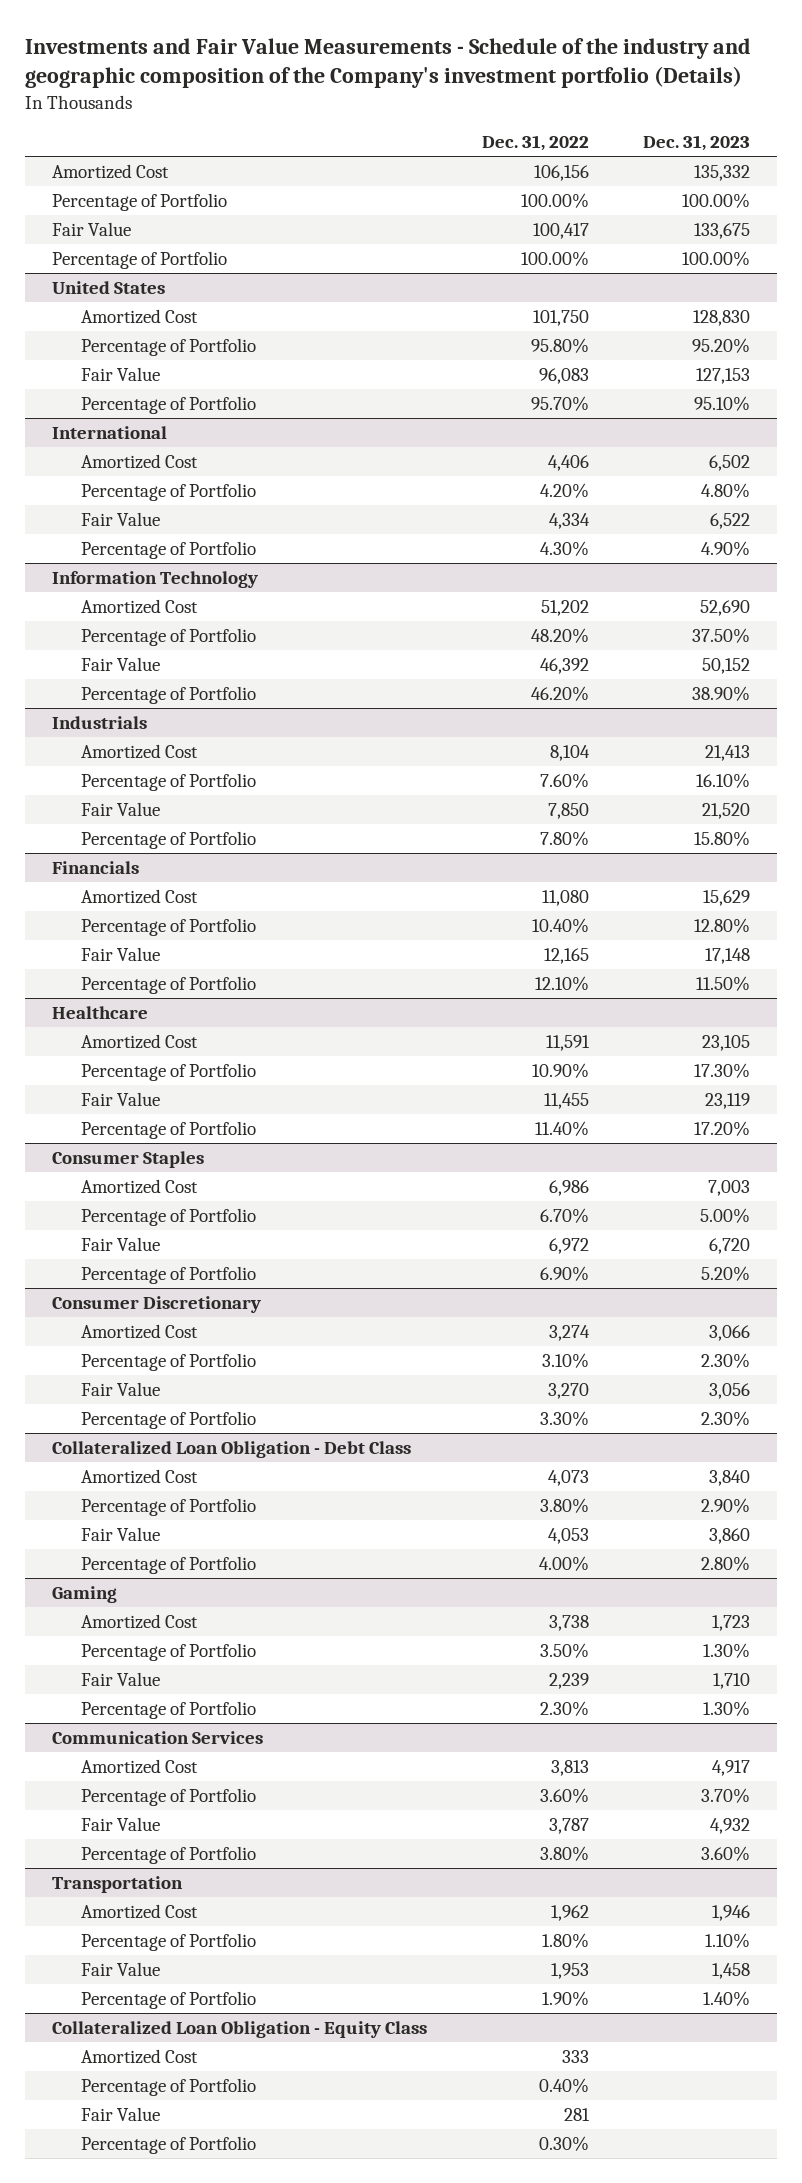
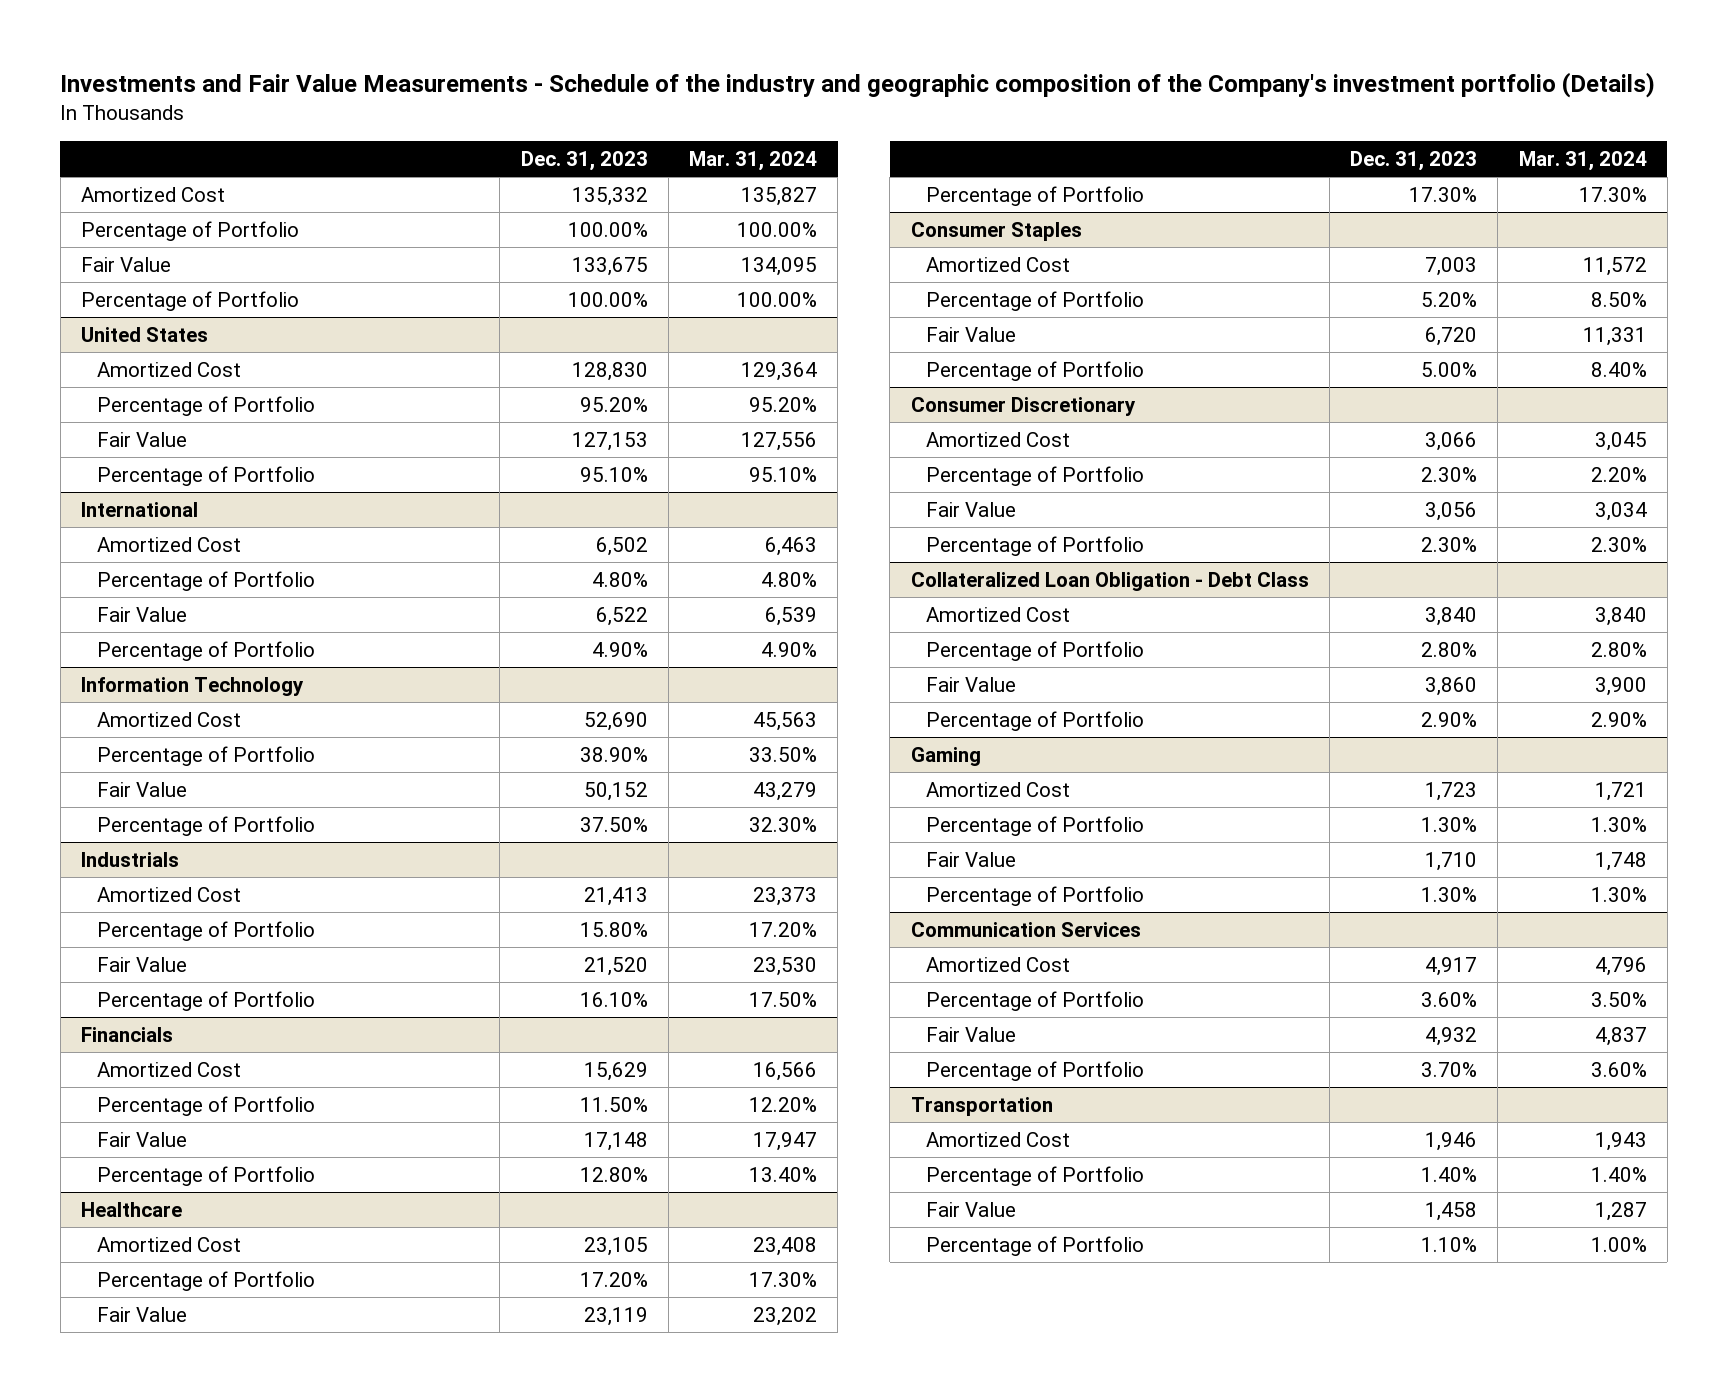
- | Dec. 31, 2022 | Dec. 31, 2023
+ | Dec. 31, 2023 | Mar. 31, 2024
@ Information Technology
moved down: Fair Value | 50,152 | 43,279
moved down: Percentage of Portfolio | 37.50% | 32.30%
@ Industrials
moved down: Fair Value | 21,520 | 23,530
moved down: Percentage of Portfolio | 16.10% | 17.50%
@ Financials
moved down: Fair Value | 17,148 | 17,947
moved down: Percentage of Portfolio | 12.80% | 13.40%
@ Healthcare
moved down: Fair Value | 23,119 | 23,202
moved down: Percentage of Portfolio | 17.30% | 17.30%
@ Consumer Staples
moved down: Fair Value | 6,720 | 11,331
moved down: Percentage of Portfolio | 5.00% | 8.40%
@ Collateralized Loan Obligation - Debt Class
moved down: Fair Value | 3,860 | 3,900
moved down: Percentage of Portfolio | 2.90% | 2.90%
@ Communication Services
moved down: Fair Value | 4,932 | 4,837
moved down: Percentage of Portfolio | 3.70% | 3.60%
- Collateralized Loan Obligation - Equity Class
- Amortized Cost | 333 |
- Percentage of Portfolio | 0.40% |
- Fair Value | 281 |
- Percentage of Portfolio | 0.30% |
@ Transportation
moved down: Fair Value | 1,458 | 1,287
moved down: Percentage of Portfolio | 1.10% | 1.00%

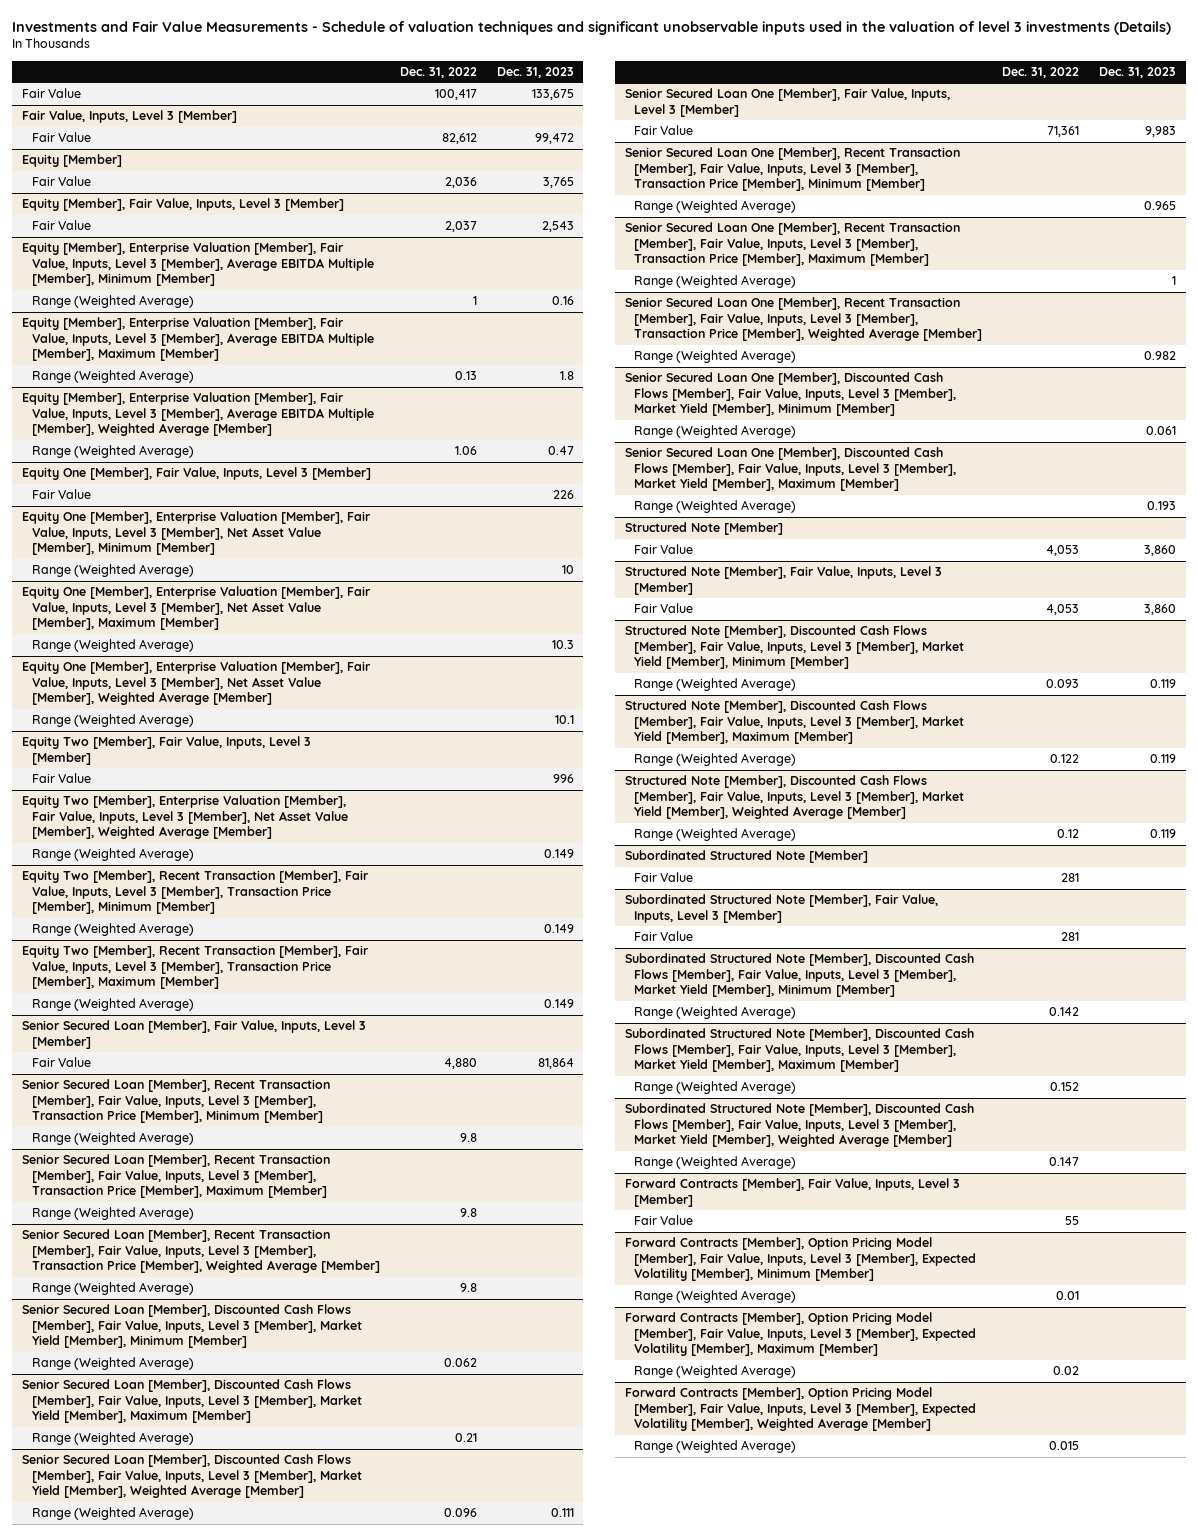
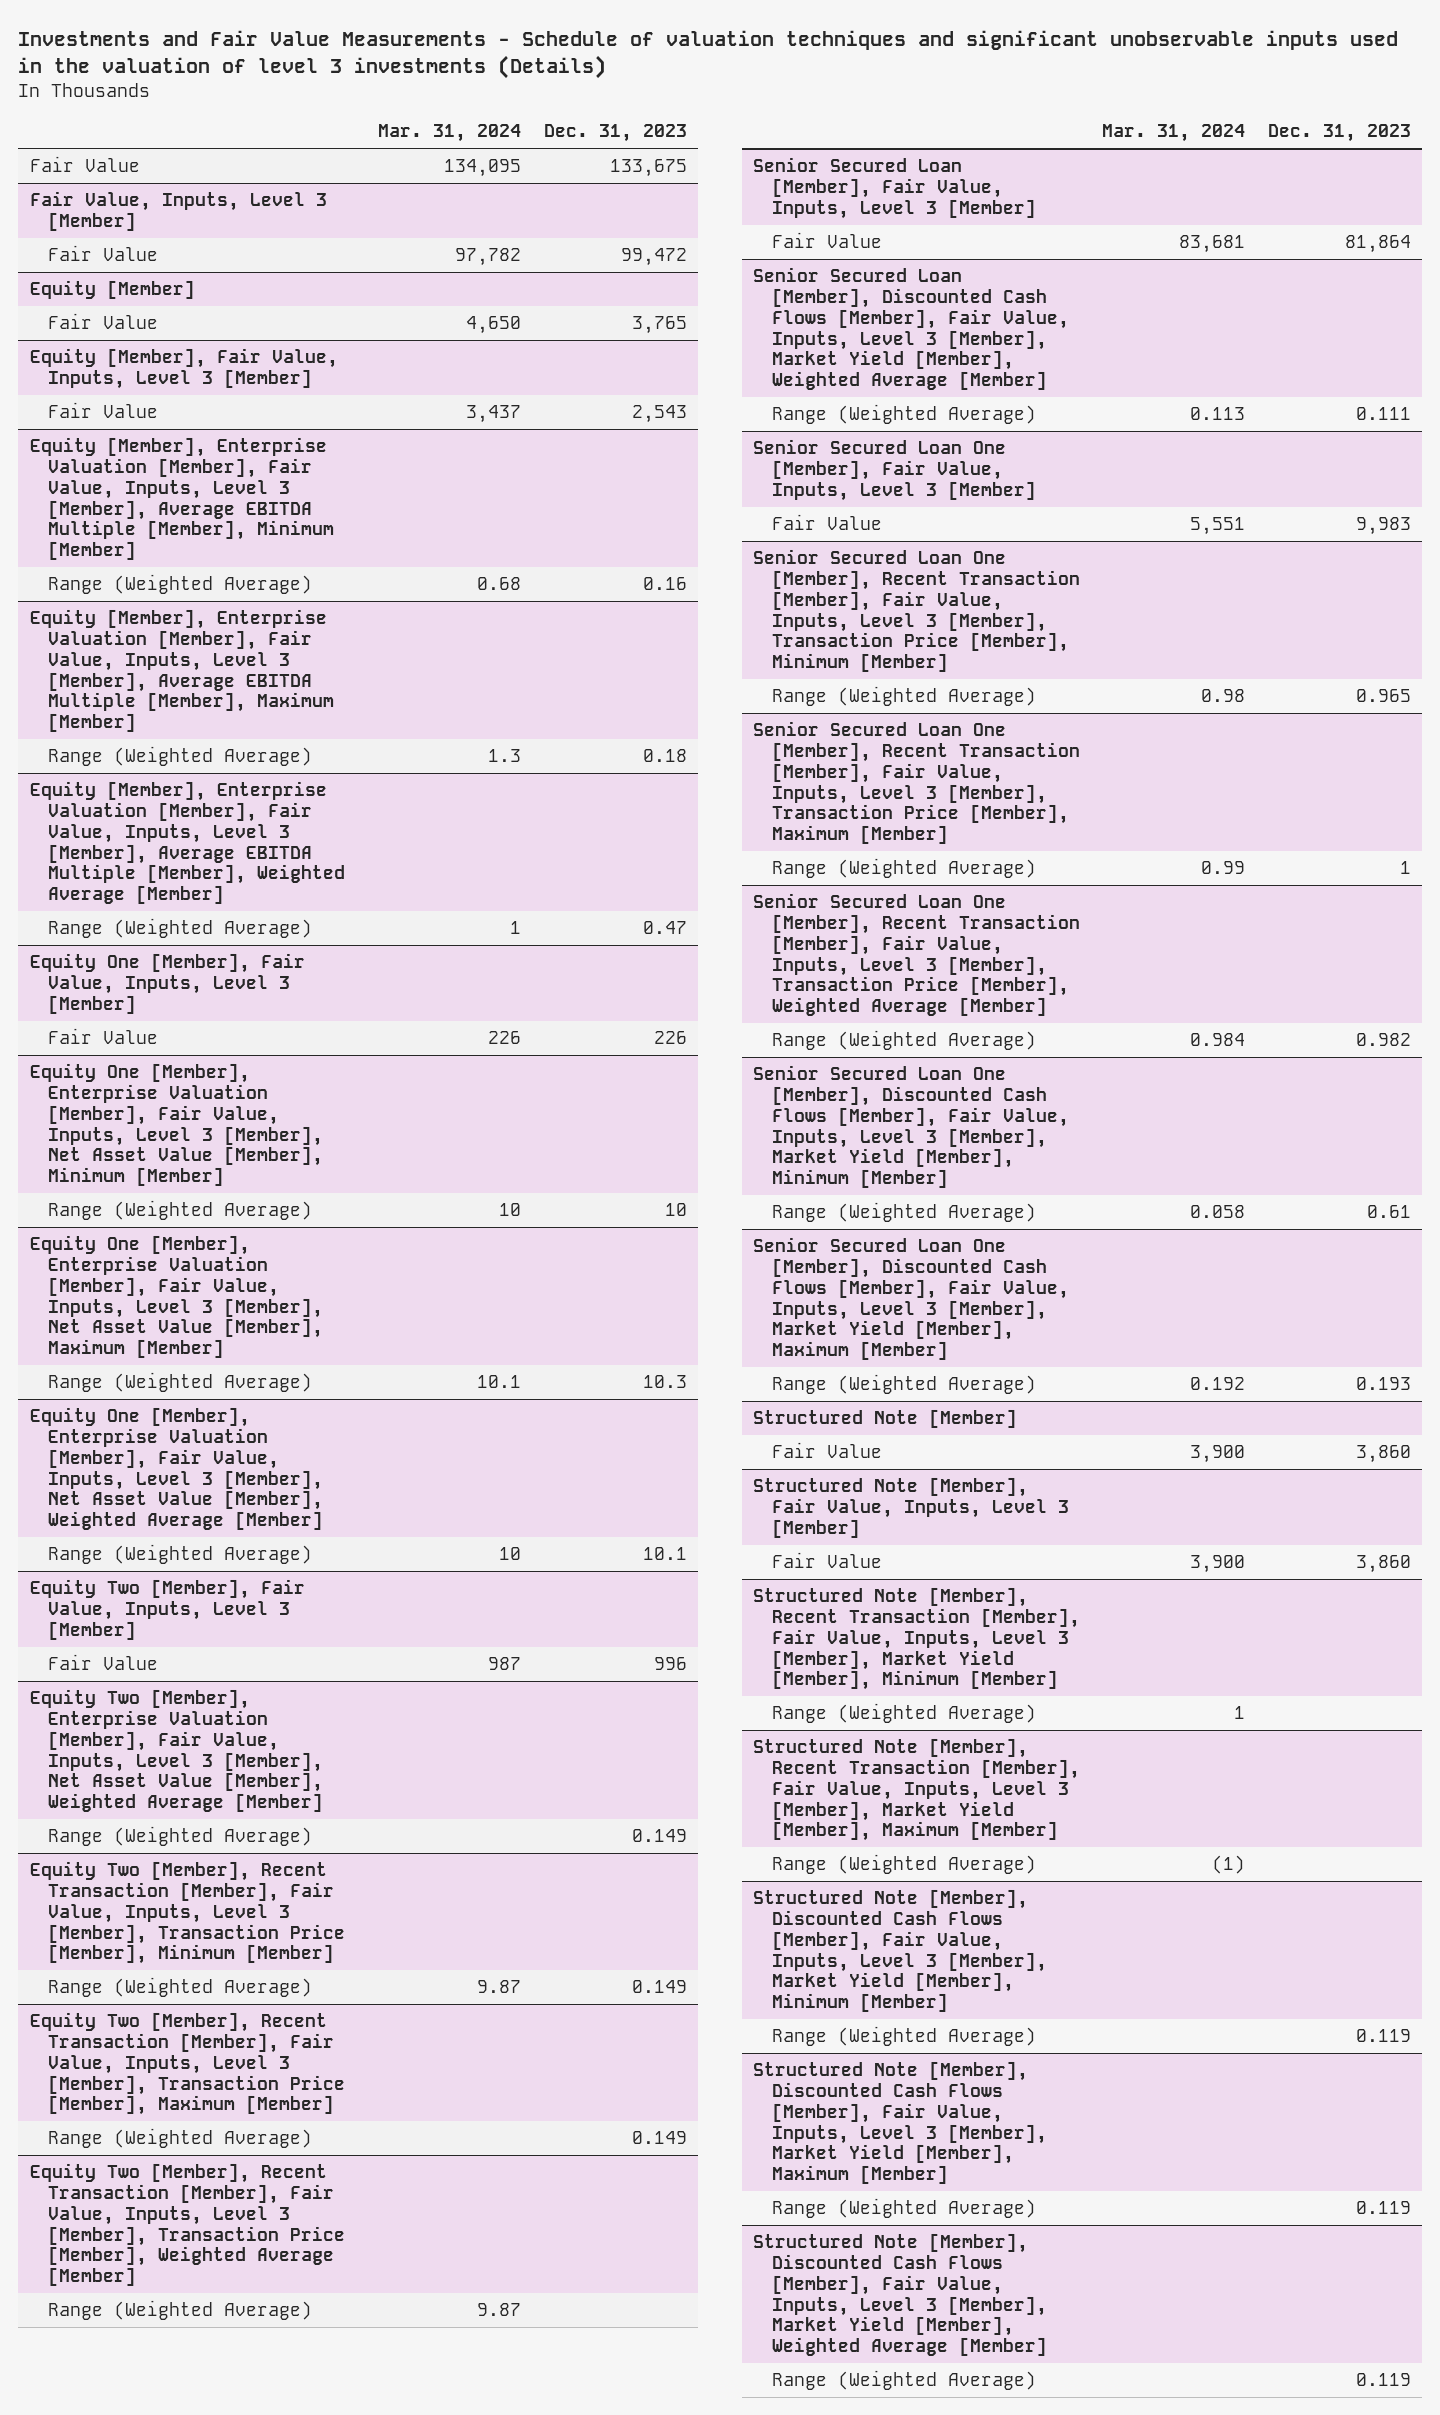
- | Dec. 31, 2022 | Dec. 31, 2023
+ | Mar. 31, 2024 | Dec. 31, 2023
@ Equity [Member], Enterprise Valuation [Member], Fair Value, Inputs, Level 3 [Member], Average EBITDA Multiple [Member], Maximum [Member]
- Range (Weighted Average) | 0.13 | 1.8
+ Range (Weighted Average) | 1.3 | 0.18
+ Equity Two [Member], Recent Transaction [Member], Fair Value, Inputs, Level 3 [Member], Transaction Price [Member], Weighted Average [Member]
+ Range (Weighted Average) | 9.87 |
- Senior Secured Loan [Member], Recent Transaction [Member], Fair Value, Inputs, Level 3 [Member], Transaction Price [Member], Minimum [Member]
- Range (Weighted Average) | 9.8 |
- Senior Secured Loan [Member], Recent Transaction [Member], Fair Value, Inputs, Level 3 [Member], Transaction Price [Member], Maximum [Member]
- Range (Weighted Average) | 9.8 |
- Senior Secured Loan [Member], Recent Transaction [Member], Fair Value, Inputs, Level 3 [Member], Transaction Price [Member], Weighted Average [Member]
- Range (Weighted Average) | 9.8 |
- Senior Secured Loan [Member], Discounted Cash Flows [Member], Fair Value, Inputs, Level 3 [Member], Market Yield [Member], Minimum [Member]
- Range (Weighted Average) | 0.062 |
- Senior Secured Loan [Member], Discounted Cash Flows [Member], Fair Value, Inputs, Level 3 [Member], Market Yield [Member], Maximum [Member]
- Range (Weighted Average) | 0.21 |
@ Senior Secured Loan One [Member], Discounted Cash Flows [Member], Fair Value, Inputs, Level 3 [Member], Market Yield [Member], Minimum [Member]
- Range (Weighted Average) | | 0.061
+ Range (Weighted Average) | 0.058 | 0.61
+ Structured Note [Member], Recent Transaction [Member], Fair Value, Inputs, Level 3 [Member], Market Yield [Member], Minimum [Member]
+ Range (Weighted Average) | 1 |
+ Structured Note [Member], Recent Transaction [Member], Fair Value, Inputs, Level 3 [Member], Market Yield [Member], Maximum [Member]
+ Range (Weighted Average) | (1) |
- Subordinated Structured Note [Member]
- Fair Value | 281 |
- Subordinated Structured Note [Member], Fair Value, Inputs, Level 3 [Member]
- Fair Value | 281 |
- Subordinated Structured Note [Member], Discounted Cash Flows [Member], Fair Value, Inputs, Level 3 [Member], Market Yield [Member], Minimum [Member]
- Range (Weighted Average) | 0.142 |
- Subordinated Structured Note [Member], Discounted Cash Flows [Member], Fair Value, Inputs, Level 3 [Member], Market Yield [Member], Maximum [Member]
- Range (Weighted Average) | 0.152 |
- Subordinated Structured Note [Member], Discounted Cash Flows [Member], Fair Value, Inputs, Level 3 [Member], Market Yield [Member], Weighted Average [Member]
- Range (Weighted Average) | 0.147 |
- Forward Contracts [Member], Fair Value, Inputs, Level 3 [Member]
- Fair Value | 55 |
- Forward Contracts [Member], Option Pricing Model [Member], Fair Value, Inputs, Level 3 [Member], Expected Volatility [Member], Minimum [Member]
- Range (Weighted Average) | 0.01 |
- Forward Contracts [Member], Option Pricing Model [Member], Fair Value, Inputs, Level 3 [Member], Expected Volatility [Member], Maximum [Member]
- Range (Weighted Average) | 0.02 |
- Forward Contracts [Member], Option Pricing Model [Member], Fair Value, Inputs, Level 3 [Member], Expected Volatility [Member], Weighted Average [Member]
- Range (Weighted Average) | 0.015 |

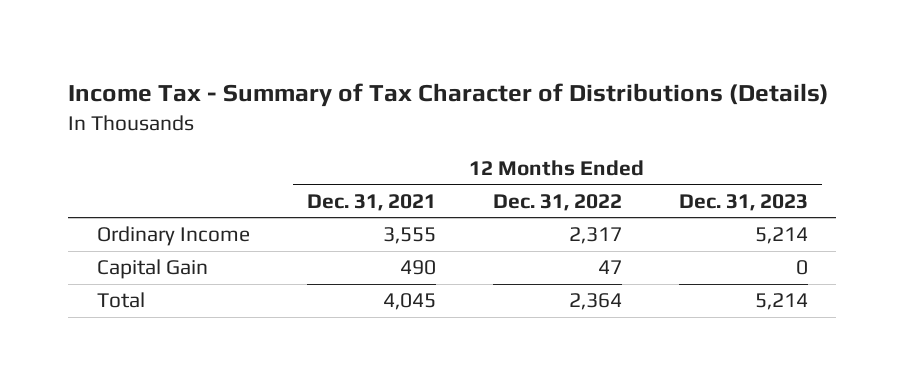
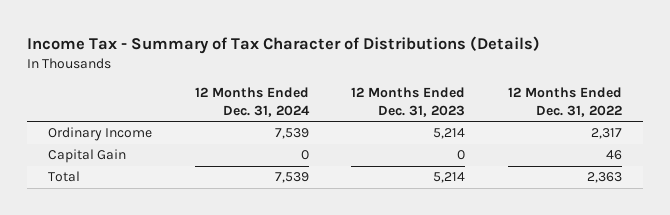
- | 12 Months Ended Dec. 31, 2021 | 12 Months Ended Dec. 31, 2022 | 12 Months Ended Dec. 31, 2023
+ | 12 Months Ended Dec. 31, 2024 | 12 Months Ended Dec. 31, 2023 | 12 Months Ended Dec. 31, 2022
- Capital Gain | 490 | 47 | 0
- Total | 4,045 | 2,364 | 5,214
+ Capital Gain | 0 | 0 | 46
+ Total | 7,539 | 5,214 | 2,363

